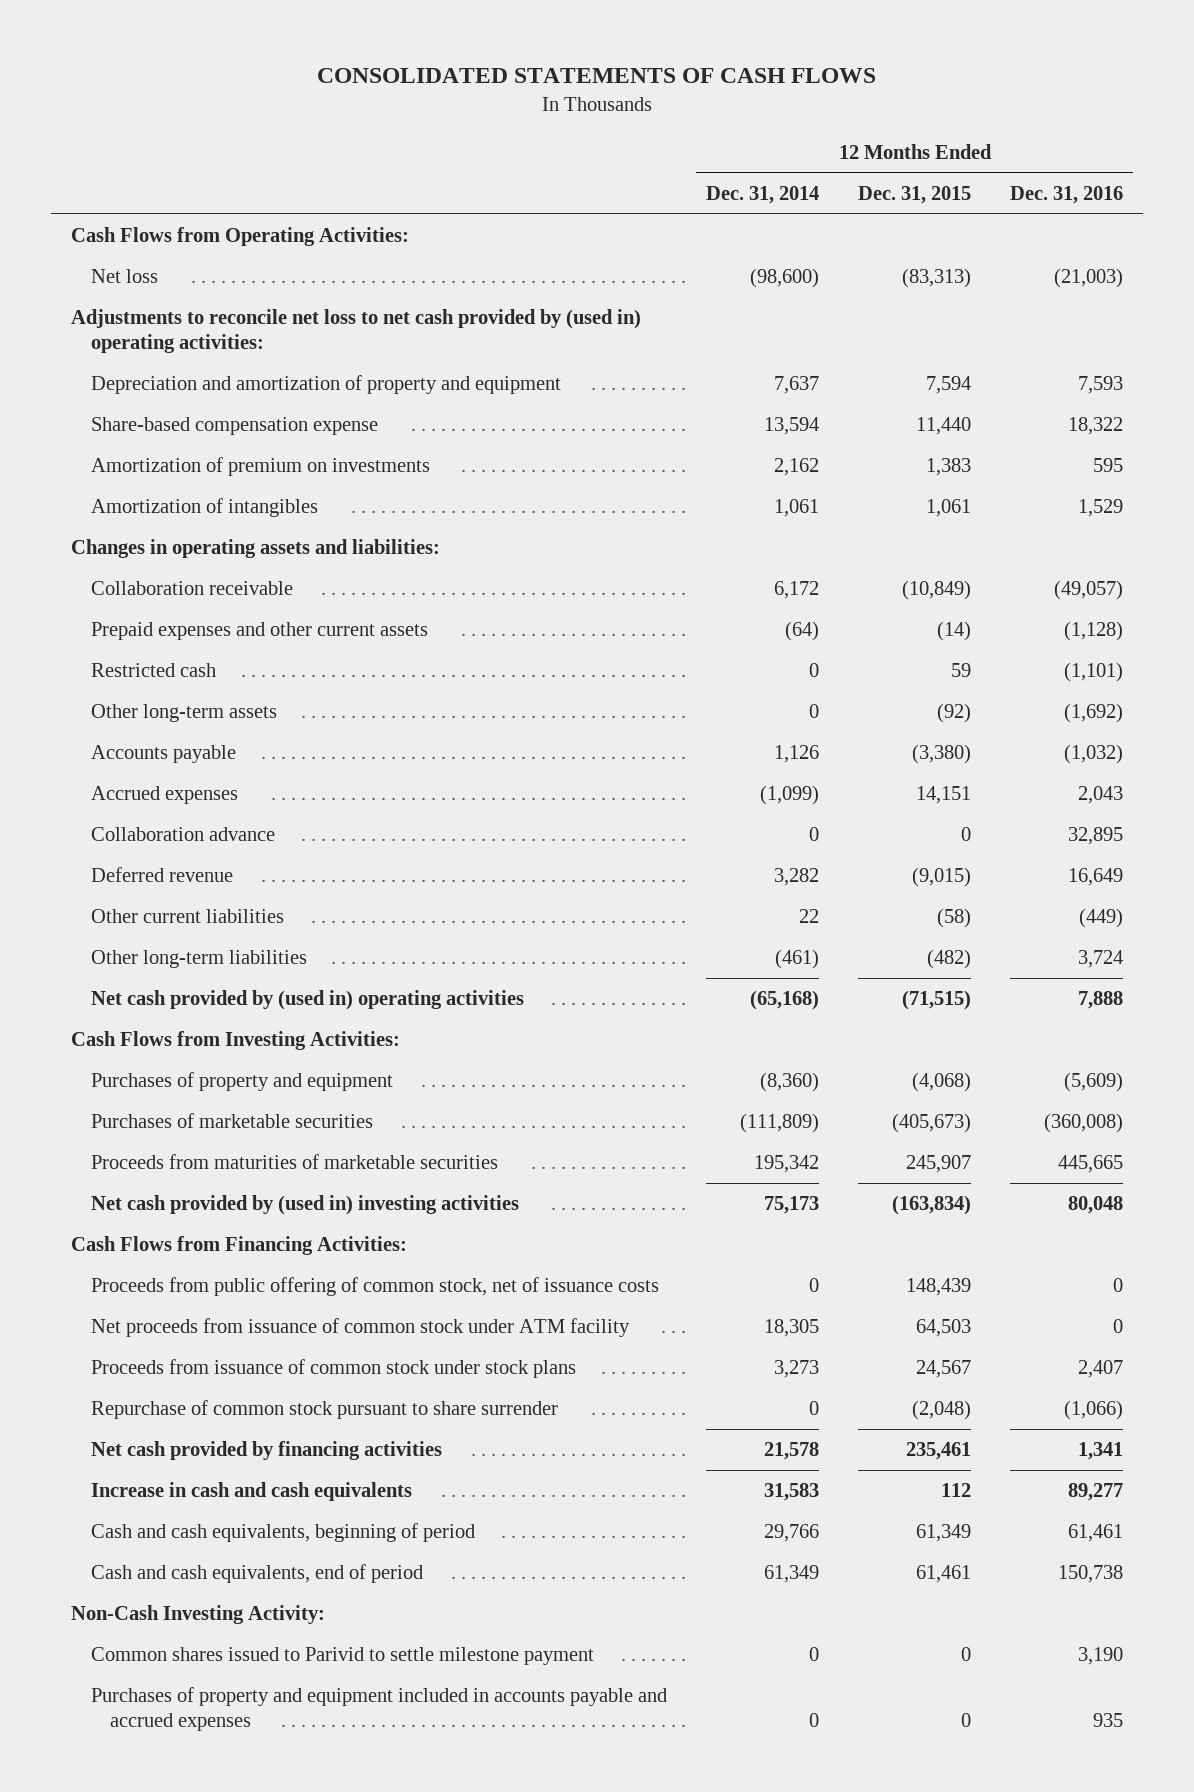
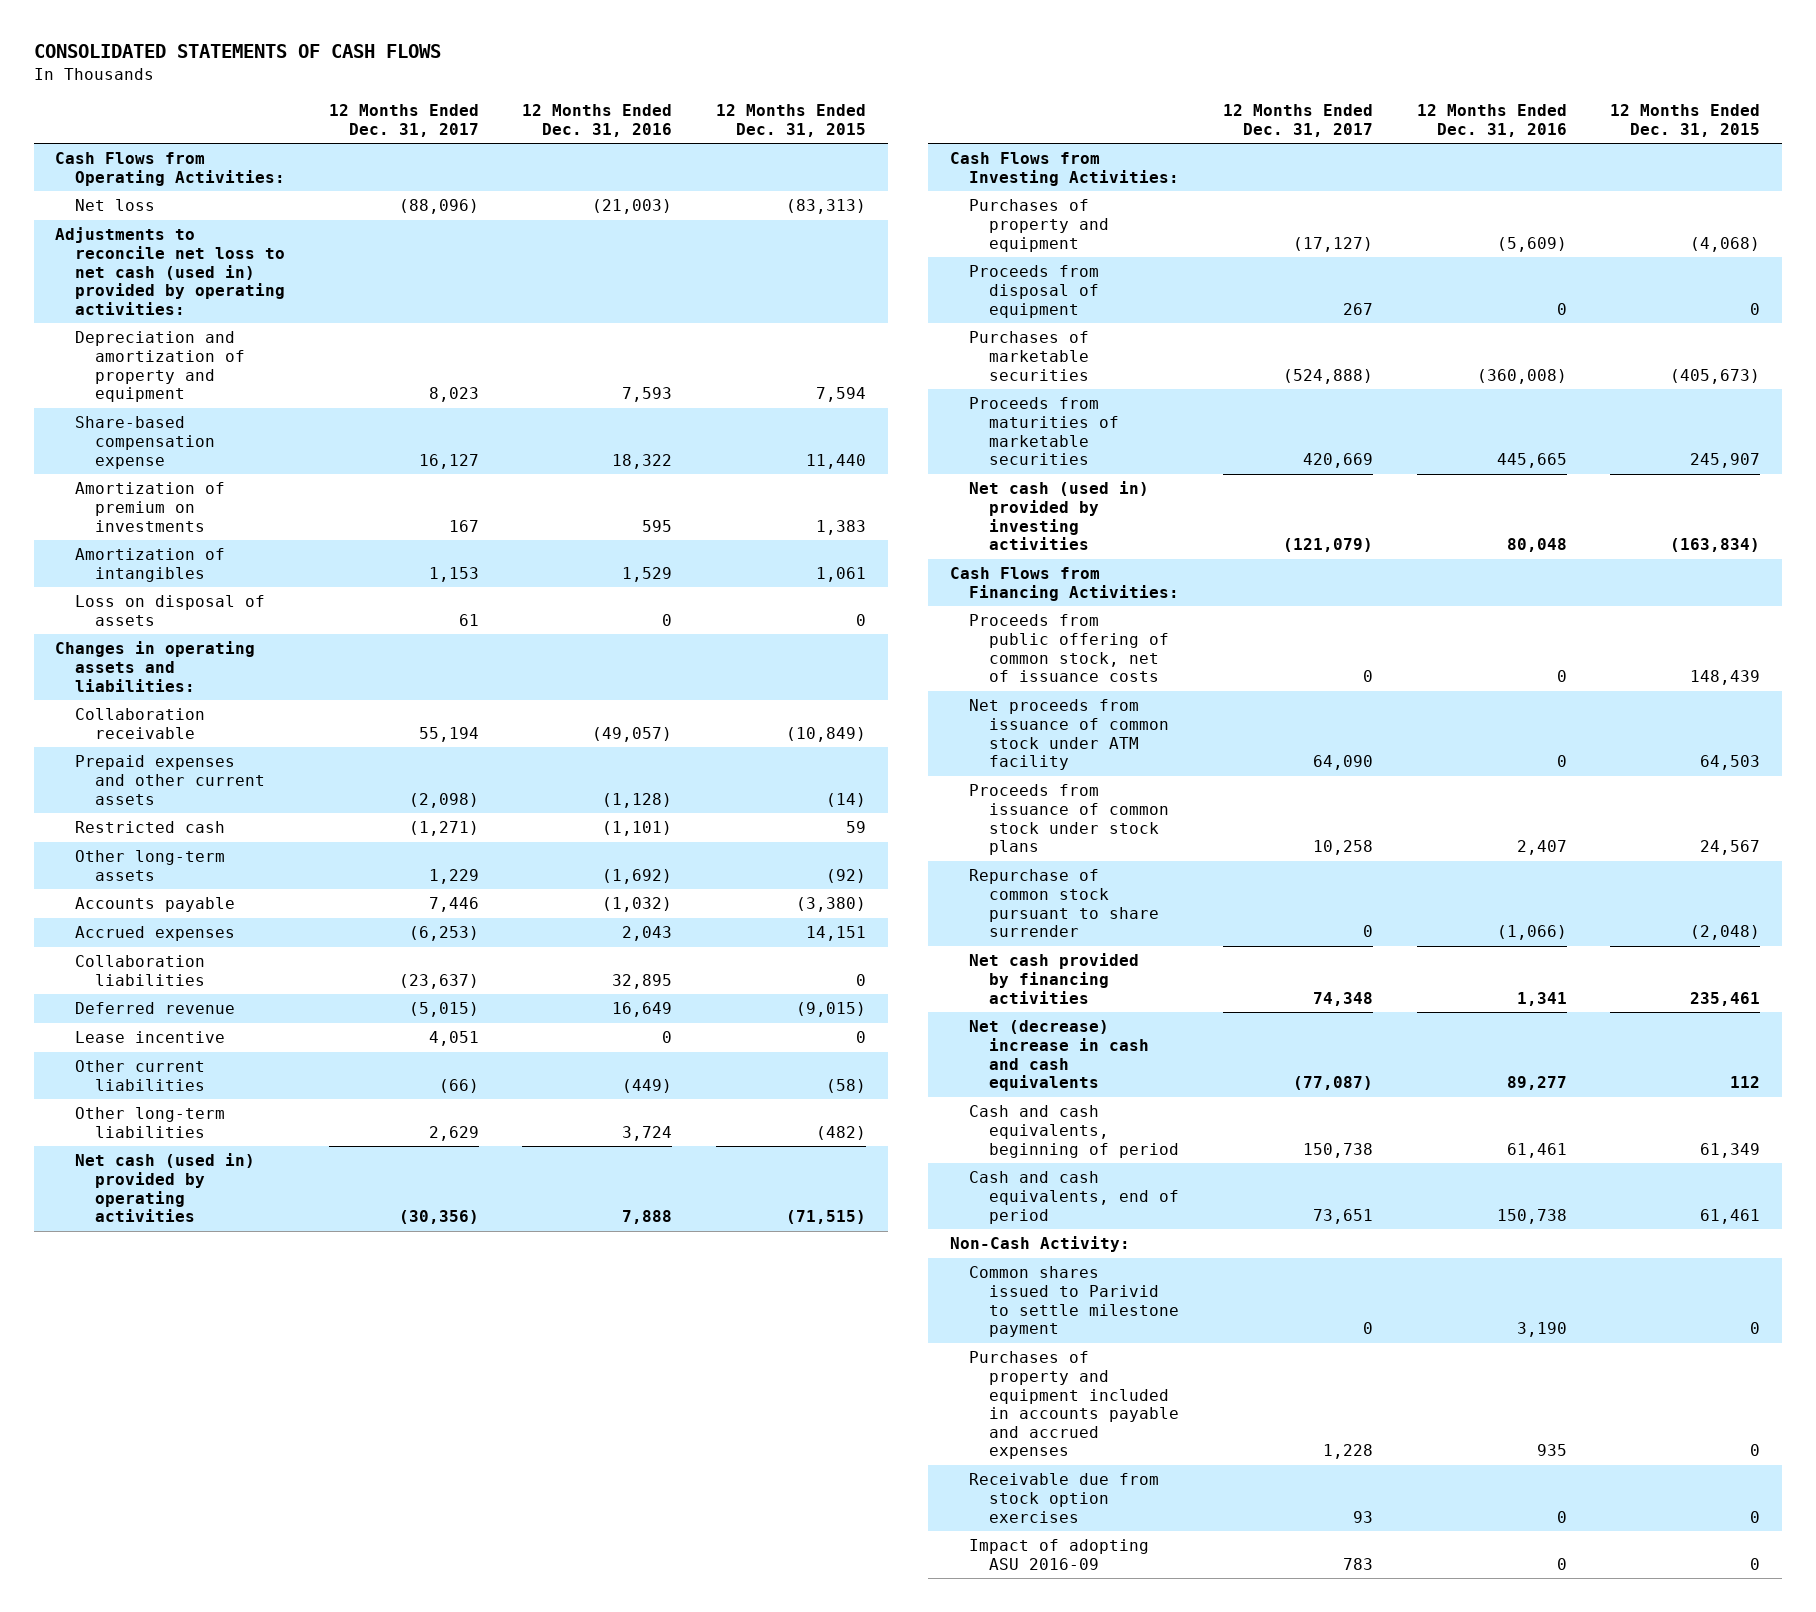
- | 12 Months Ended Dec. 31, 2014 | 12 Months Ended Dec. 31, 2015 | 12 Months Ended Dec. 31, 2016
+ | 12 Months Ended Dec. 31, 2017 | 12 Months Ended Dec. 31, 2016 | 12 Months Ended Dec. 31, 2015
- Adjustments to reconcile net loss to net cash provided by (used in) operating activities:
+ Adjustments to reconcile net loss to net cash (used in) provided by operating activities:
+ Loss on disposal of assets | 61 | 0 | 0
- Collaboration advance | 0 | 0 | 32,895
+ Collaboration liabilities | (23,637) | 32,895 | 0
+ Lease incentive | 4,051 | 0 | 0
- Net cash provided by (used in) operating activities | (65,168) | (71,515) | 7,888
+ Net cash (used in) provided by operating activities | (30,356) | 7,888 | (71,515)
+ Proceeds from disposal of equipment | 267 | 0 | 0
- Net cash provided by (used in) investing activities | 75,173 | (163,834) | 80,048
+ Net cash (used in) provided by investing activities | (121,079) | 80,048 | (163,834)
- Increase in cash and cash equivalents | 31,583 | 112 | 89,277
+ Net (decrease) increase in cash and cash equivalents | (77,087) | 89,277 | 112
- Non-Cash Investing Activity:
+ Non-Cash Activity:
+ Receivable due from stock option exercises | 93 | 0 | 0
+ Impact of adopting ASU 2016-09 | 783 | 0 | 0

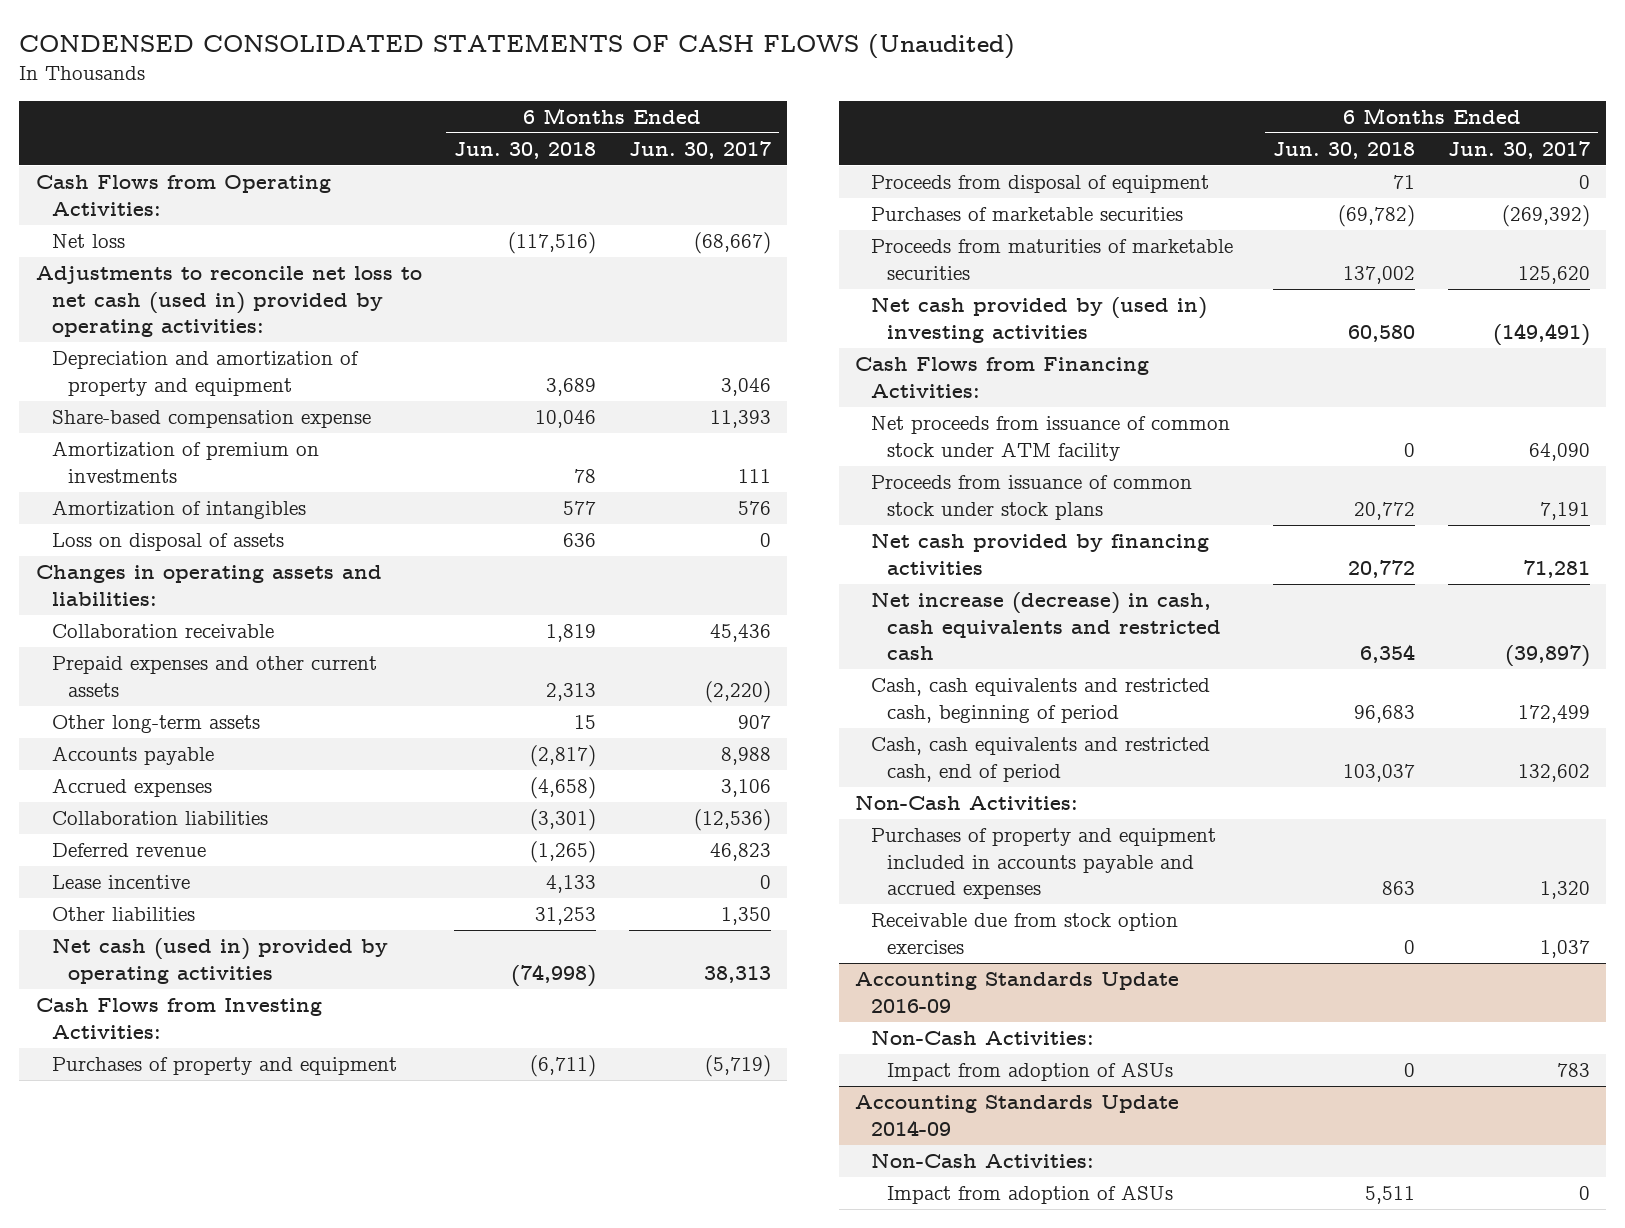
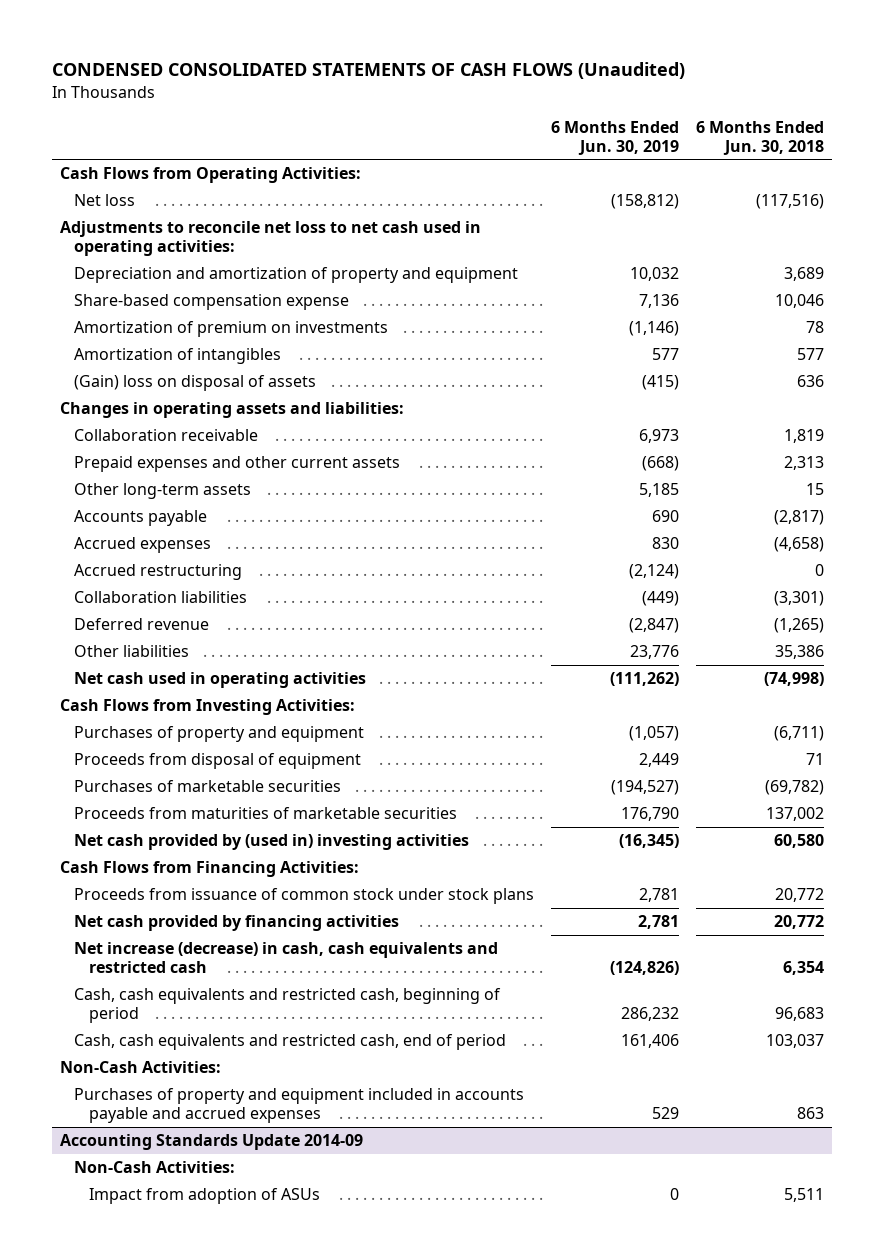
- | 6 Months Ended Jun. 30, 2018 | 6 Months Ended Jun. 30, 2017
+ | 6 Months Ended Jun. 30, 2019 | 6 Months Ended Jun. 30, 2018
- Adjustments to reconcile net loss to net cash (used in) provided by operating activities:
+ Adjustments to reconcile net loss to net cash used in operating activities:
- Loss on disposal of assets | 636 | 0
+ (Gain) loss on disposal of assets | (415) | 636
+ Accrued restructuring | (2,124) | 0
- Lease incentive | 4,133 | 0
- Other liabilities | 31,253 | 1,350
- Net cash (used in) provided by operating activities | (74,998) | 38,313
+ Other liabilities | 23,776 | 35,386
+ Net cash used in operating activities | (111,262) | (74,998)
- Net proceeds from issuance of common stock under ATM facility | 0 | 64,090
- Receivable due from stock option exercises | 0 | 1,037
- Accounting Standards Update 2016-09
- Non-Cash Activities:
- Impact from adoption of ASUs | 0 | 783

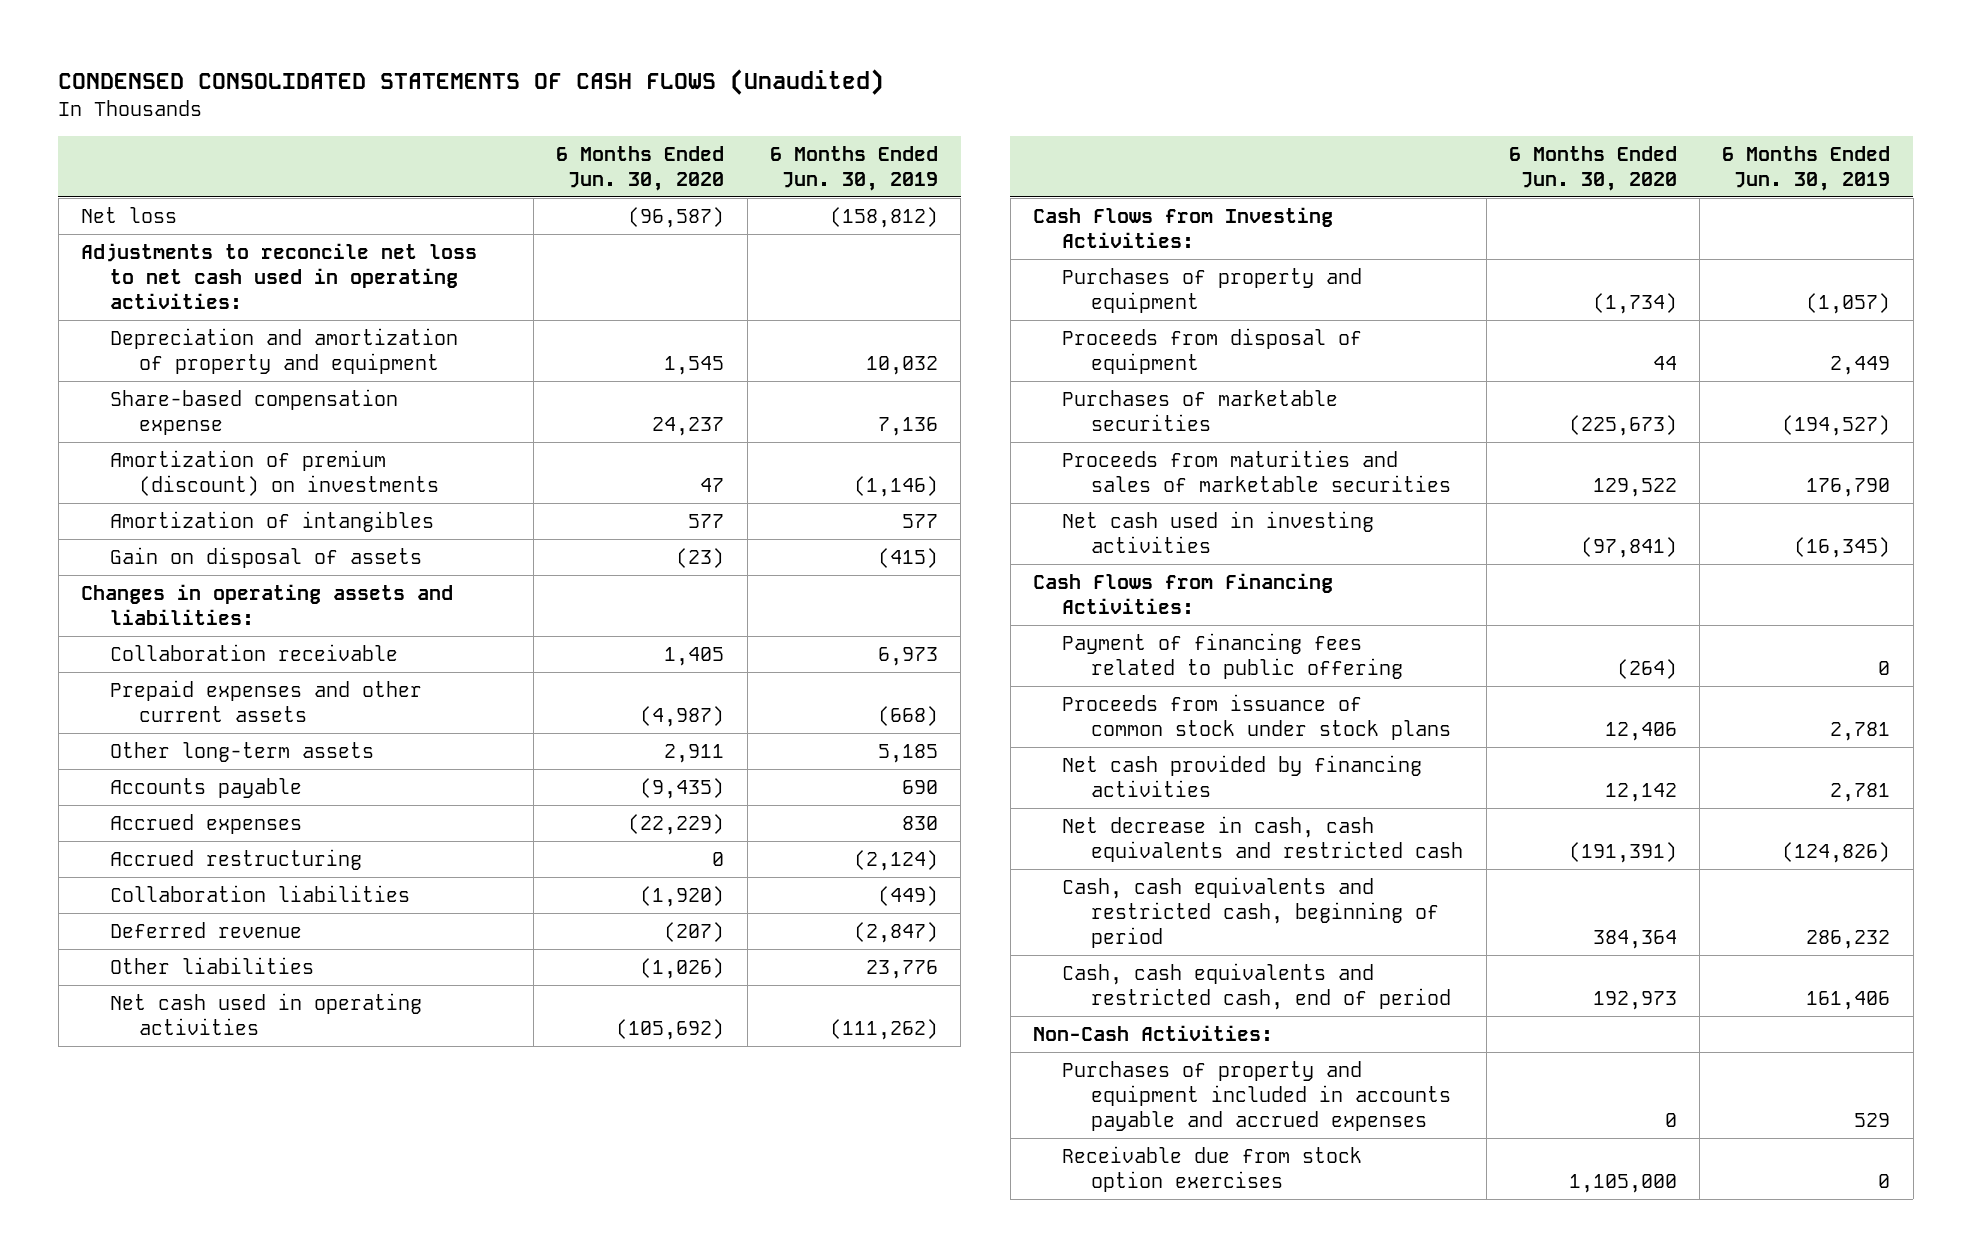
- | 6 Months Ended Jun. 30, 2019 | 6 Months Ended Jun. 30, 2018
+ | 6 Months Ended Jun. 30, 2020 | 6 Months Ended Jun. 30, 2019
- Cash Flows from Operating Activities:
- Amortization of premium on investments | (1,146) | 78
+ Amortization of premium (discount) on investments | 47 | (1,146)
- (Gain) loss on disposal of assets | (415) | 636
+ Gain on disposal of assets | (23) | (415)
- Proceeds from maturities of marketable securities | 176,790 | 137,002
- Net cash provided by (used in) investing activities | (16,345) | 60,580
+ Proceeds from maturities and sales of marketable securities | 129,522 | 176,790
+ Net cash used in investing activities | (97,841) | (16,345)
+ Payment of financing fees related to public offering | (264) | 0
- Net increase (decrease) in cash, cash equivalents and restricted cash | (124,826) | 6,354
+ Net decrease in cash, cash equivalents and restricted cash | (191,391) | (124,826)
- Accounting Standards Update 2014-09
- Non-Cash Activities:
- Impact from adoption of ASUs | 0 | 5,511
+ Receivable due from stock option exercises | 1,105,000 | 0

